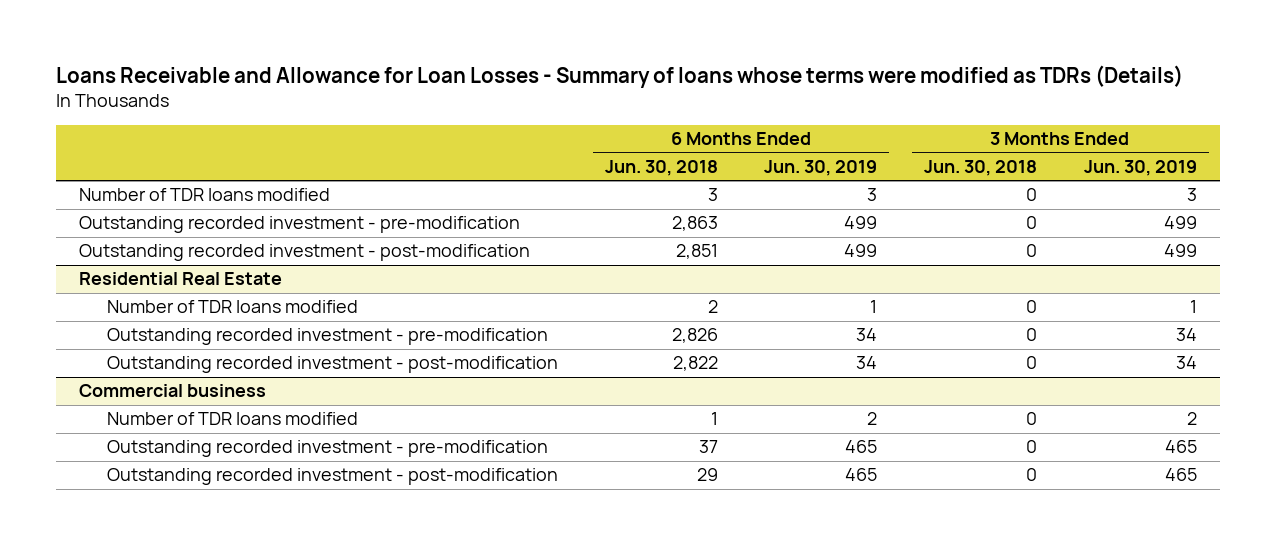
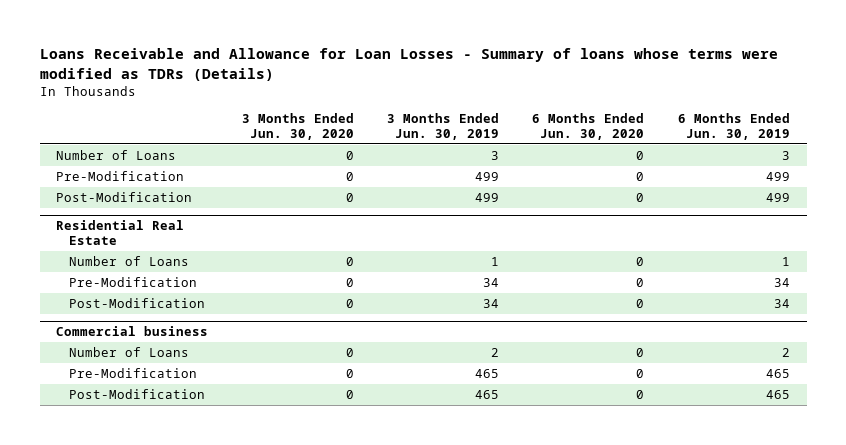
- | 6 Months Ended Jun. 30, 2018 | 6 Months Ended Jun. 30, 2019 | 3 Months Ended Jun. 30, 2018 | 3 Months Ended Jun. 30, 2019
+ | 3 Months Ended Jun. 30, 2020 | 3 Months Ended Jun. 30, 2019 | 6 Months Ended Jun. 30, 2020 | 6 Months Ended Jun. 30, 2019
- Number of TDR loans modified | 3 | 3 | 0 | 3
- Outstanding recorded investment - pre-modification | 2,863 | 499 | 0 | 499
- Outstanding recorded investment - post-modification | 2,851 | 499 | 0 | 499
+ Number of Loans | 0 | 3 | 0 | 3
+ Pre-Modification | 0 | 499 | 0 | 499
+ Post-Modification | 0 | 499 | 0 | 499
@ Residential Real Estate
- Number of TDR loans modified | 2 | 1 | 0 | 1
- Outstanding recorded investment - pre-modification | 2,826 | 34 | 0 | 34
- Outstanding recorded investment - post-modification | 2,822 | 34 | 0 | 34
+ Number of Loans | 0 | 1 | 0 | 1
+ Pre-Modification | 0 | 34 | 0 | 34
+ Post-Modification | 0 | 34 | 0 | 34
@ Commercial business
- Number of TDR loans modified | 1 | 2 | 0 | 2
- Outstanding recorded investment - pre-modification | 37 | 465 | 0 | 465
- Outstanding recorded investment - post-modification | 29 | 465 | 0 | 465
+ Number of Loans | 0 | 2 | 0 | 2
+ Pre-Modification | 0 | 465 | 0 | 465
+ Post-Modification | 0 | 465 | 0 | 465

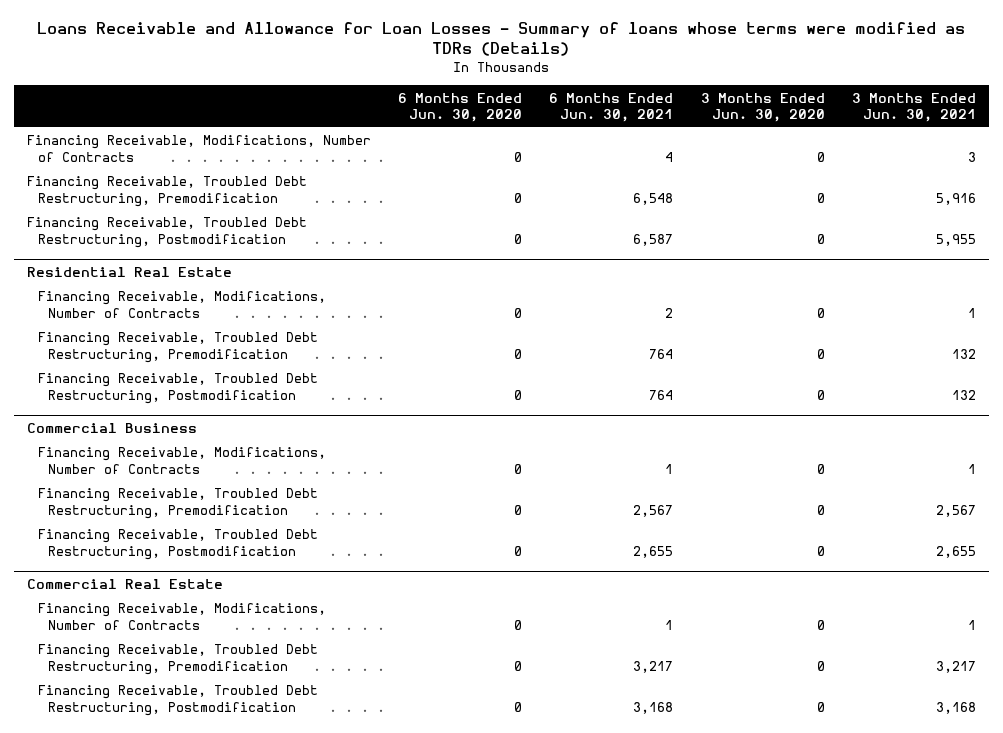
- | 3 Months Ended Jun. 30, 2020 | 3 Months Ended Jun. 30, 2019 | 6 Months Ended Jun. 30, 2020 | 6 Months Ended Jun. 30, 2019
+ | 6 Months Ended Jun. 30, 2020 | 6 Months Ended Jun. 30, 2021 | 3 Months Ended Jun. 30, 2020 | 3 Months Ended Jun. 30, 2021
- Number of Loans | 0 | 3 | 0 | 3
- Pre-Modification | 0 | 499 | 0 | 499
- Post-Modification | 0 | 499 | 0 | 499
+ Financing Receivable, Modifications, Number of Contracts | 0 | 4 | 0 | 3
+ Financing Receivable, Troubled Debt Restructuring, Premodification | 0 | 6,548 | 0 | 5,916
+ Financing Receivable, Troubled Debt Restructuring, Postmodification | 0 | 6,587 | 0 | 5,955
@ Residential Real Estate
- Number of Loans | 0 | 1 | 0 | 1
- Pre-Modification | 0 | 34 | 0 | 34
- Post-Modification | 0 | 34 | 0 | 34
- Commercial business
- Number of Loans | 0 | 2 | 0 | 2
- Pre-Modification | 0 | 465 | 0 | 465
- Post-Modification | 0 | 465 | 0 | 465
@ Residential Real Estate
+ Financing Receivable, Modifications, Number of Contracts | 0 | 2 | 0 | 1
+ Financing Receivable, Troubled Debt Restructuring, Premodification | 0 | 764 | 0 | 132
+ Financing Receivable, Troubled Debt Restructuring, Postmodification | 0 | 764 | 0 | 132
+ Commercial Business
+ Financing Receivable, Modifications, Number of Contracts | 0 | 1 | 0 | 1
+ Financing Receivable, Troubled Debt Restructuring, Premodification | 0 | 2,567 | 0 | 2,567
+ Financing Receivable, Troubled Debt Restructuring, Postmodification | 0 | 2,655 | 0 | 2,655
+ Commercial Real Estate
+ Financing Receivable, Modifications, Number of Contracts | 0 | 1 | 0 | 1
+ Financing Receivable, Troubled Debt Restructuring, Premodification | 0 | 3,217 | 0 | 3,217
+ Financing Receivable, Troubled Debt Restructuring, Postmodification | 0 | 3,168 | 0 | 3,168

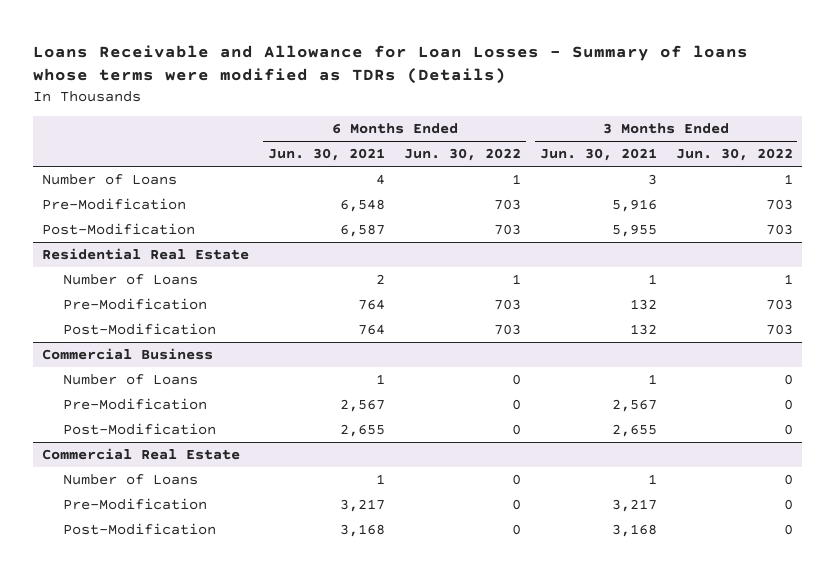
- | 6 Months Ended Jun. 30, 2020 | 6 Months Ended Jun. 30, 2021 | 3 Months Ended Jun. 30, 2020 | 3 Months Ended Jun. 30, 2021
+ | 6 Months Ended Jun. 30, 2021 | 6 Months Ended Jun. 30, 2022 | 3 Months Ended Jun. 30, 2021 | 3 Months Ended Jun. 30, 2022
- Financing Receivable, Modifications, Number of Contracts | 0 | 4 | 0 | 3
- Financing Receivable, Troubled Debt Restructuring, Premodification | 0 | 6,548 | 0 | 5,916
- Financing Receivable, Troubled Debt Restructuring, Postmodification | 0 | 6,587 | 0 | 5,955
+ Number of Loans | 4 | 1 | 3 | 1
+ Pre-Modification | 6,548 | 703 | 5,916 | 703
+ Post-Modification | 6,587 | 703 | 5,955 | 703
@ Residential Real Estate
- Financing Receivable, Modifications, Number of Contracts | 0 | 2 | 0 | 1
- Financing Receivable, Troubled Debt Restructuring, Premodification | 0 | 764 | 0 | 132
- Financing Receivable, Troubled Debt Restructuring, Postmodification | 0 | 764 | 0 | 132
+ Number of Loans | 2 | 1 | 1 | 1
+ Pre-Modification | 764 | 703 | 132 | 703
+ Post-Modification | 764 | 703 | 132 | 703
@ Commercial Business
- Financing Receivable, Modifications, Number of Contracts | 0 | 1 | 0 | 1
- Financing Receivable, Troubled Debt Restructuring, Premodification | 0 | 2,567 | 0 | 2,567
- Financing Receivable, Troubled Debt Restructuring, Postmodification | 0 | 2,655 | 0 | 2,655
+ Number of Loans | 1 | 0 | 1 | 0
+ Pre-Modification | 2,567 | 0 | 2,567 | 0
+ Post-Modification | 2,655 | 0 | 2,655 | 0
@ Commercial Real Estate
- Financing Receivable, Modifications, Number of Contracts | 0 | 1 | 0 | 1
- Financing Receivable, Troubled Debt Restructuring, Premodification | 0 | 3,217 | 0 | 3,217
- Financing Receivable, Troubled Debt Restructuring, Postmodification | 0 | 3,168 | 0 | 3,168
+ Number of Loans | 1 | 0 | 1 | 0
+ Pre-Modification | 3,217 | 0 | 3,217 | 0
+ Post-Modification | 3,168 | 0 | 3,168 | 0

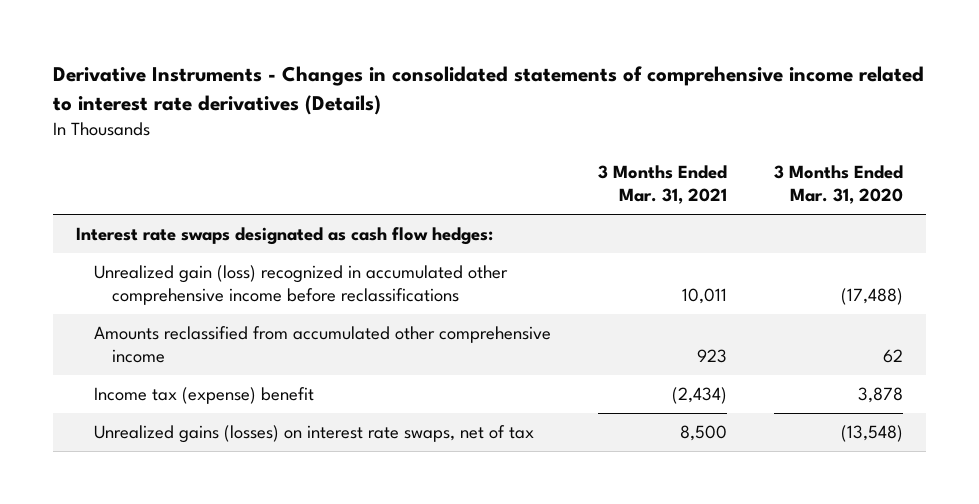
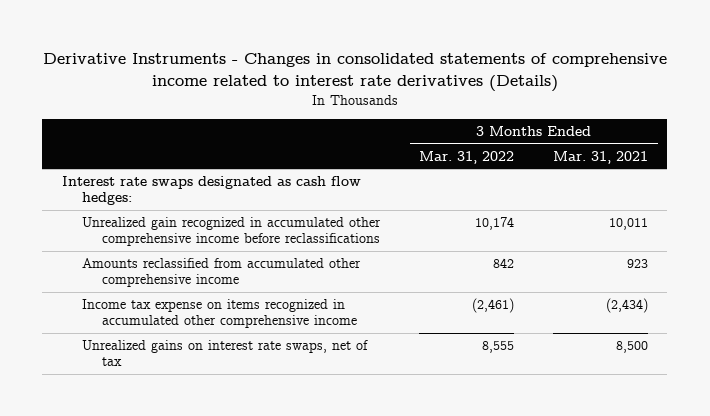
- | 3 Months Ended Mar. 31, 2021 | 3 Months Ended Mar. 31, 2020
+ | 3 Months Ended Mar. 31, 2022 | 3 Months Ended Mar. 31, 2021
- Unrealized gain (loss) recognized in accumulated other comprehensive income before reclassifications | 10,011 | (17,488)
+ Unrealized gain recognized in accumulated other comprehensive income before reclassifications | 10,174 | 10,011
- Income tax (expense) benefit | (2,434) | 3,878
- Unrealized gains (losses) on interest rate swaps, net of tax | 8,500 | (13,548)
+ Income tax expense on items recognized in accumulated other comprehensive income | (2,461) | (2,434)
+ Unrealized gains on interest rate swaps, net of tax | 8,555 | 8,500

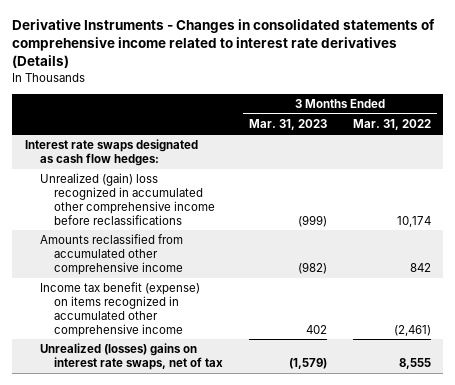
- | 3 Months Ended Mar. 31, 2022 | 3 Months Ended Mar. 31, 2021
+ | 3 Months Ended Mar. 31, 2023 | 3 Months Ended Mar. 31, 2022
- Unrealized gain recognized in accumulated other comprehensive income before reclassifications | 10,174 | 10,011
+ Unrealized (gain) loss recognized in accumulated other comprehensive income before reclassifications | (999) | 10,174
- Income tax expense on items recognized in accumulated other comprehensive income | (2,461) | (2,434)
- Unrealized gains on interest rate swaps, net of tax | 8,555 | 8,500
+ Income tax benefit (expense) on items recognized in accumulated other comprehensive income | 402 | (2,461)
+ Unrealized (losses) gains on interest rate swaps, net of tax | (1,579) | 8,555

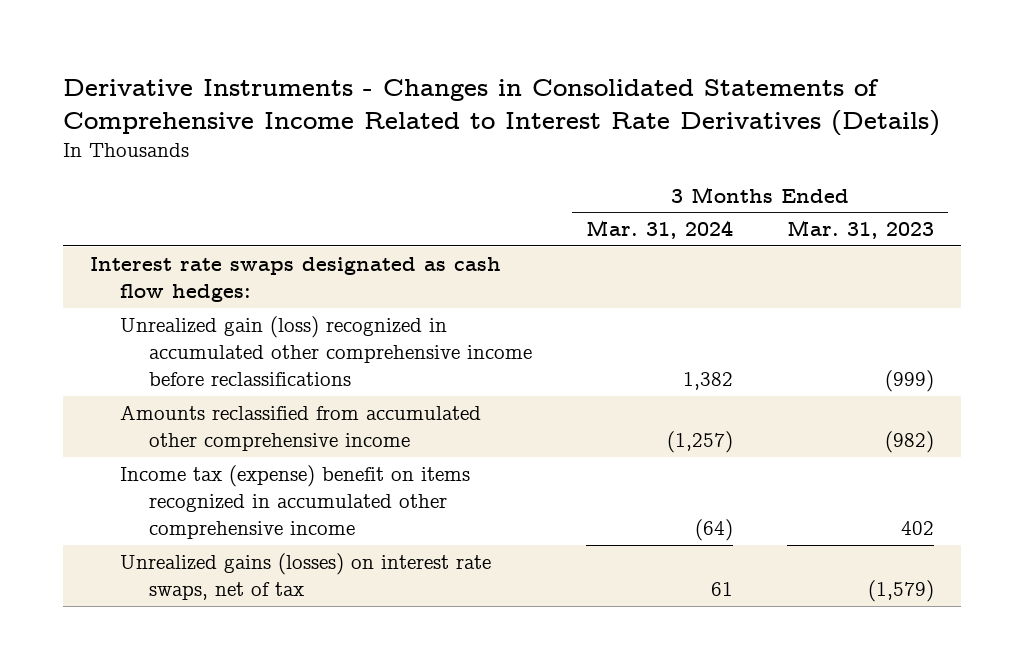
- Derivative Instruments - Changes in consolidated statements of comprehensive income related to interest rate derivatives (Details)
+ Derivative Instruments - Changes in Consolidated Statements of Comprehensive Income Related to Interest Rate Derivatives (Details)
- | 3 Months Ended Mar. 31, 2023 | 3 Months Ended Mar. 31, 2022
+ | 3 Months Ended Mar. 31, 2024 | 3 Months Ended Mar. 31, 2023
- Unrealized (gain) loss recognized in accumulated other comprehensive income before reclassifications | (999) | 10,174
+ Unrealized gain (loss) recognized in accumulated other comprehensive income before reclassifications | 1,382 | (999)
- Income tax benefit (expense) on items recognized in accumulated other comprehensive income | 402 | (2,461)
- Unrealized (losses) gains on interest rate swaps, net of tax | (1,579) | 8,555
+ Income tax (expense) benefit on items recognized in accumulated other comprehensive income | (64) | 402
+ Unrealized gains (losses) on interest rate swaps, net of tax | 61 | (1,579)

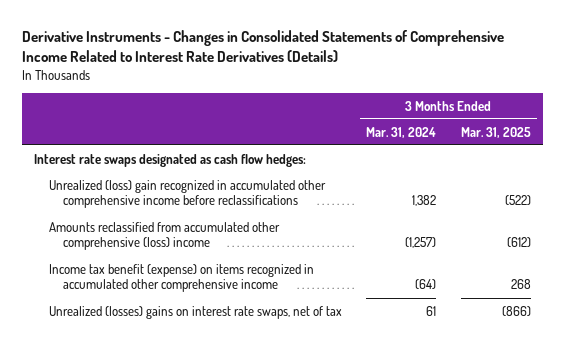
- | 3 Months Ended Mar. 31, 2024 | 3 Months Ended Mar. 31, 2023
+ | 3 Months Ended Mar. 31, 2024 | 3 Months Ended Mar. 31, 2025
- Unrealized gain (loss) recognized in accumulated other comprehensive income before reclassifications | 1,382 | (999)
- Amounts reclassified from accumulated other comprehensive income | (1,257) | (982)
- Income tax (expense) benefit on items recognized in accumulated other comprehensive income | (64) | 402
- Unrealized gains (losses) on interest rate swaps, net of tax | 61 | (1,579)
+ Unrealized (loss) gain recognized in accumulated other comprehensive income before reclassifications | 1,382 | (522)
+ Amounts reclassified from accumulated other comprehensive (loss) income | (1,257) | (612)
+ Income tax benefit (expense) on items recognized in accumulated other comprehensive income | (64) | 268
+ Unrealized (losses) gains on interest rate swaps, net of tax | 61 | (866)

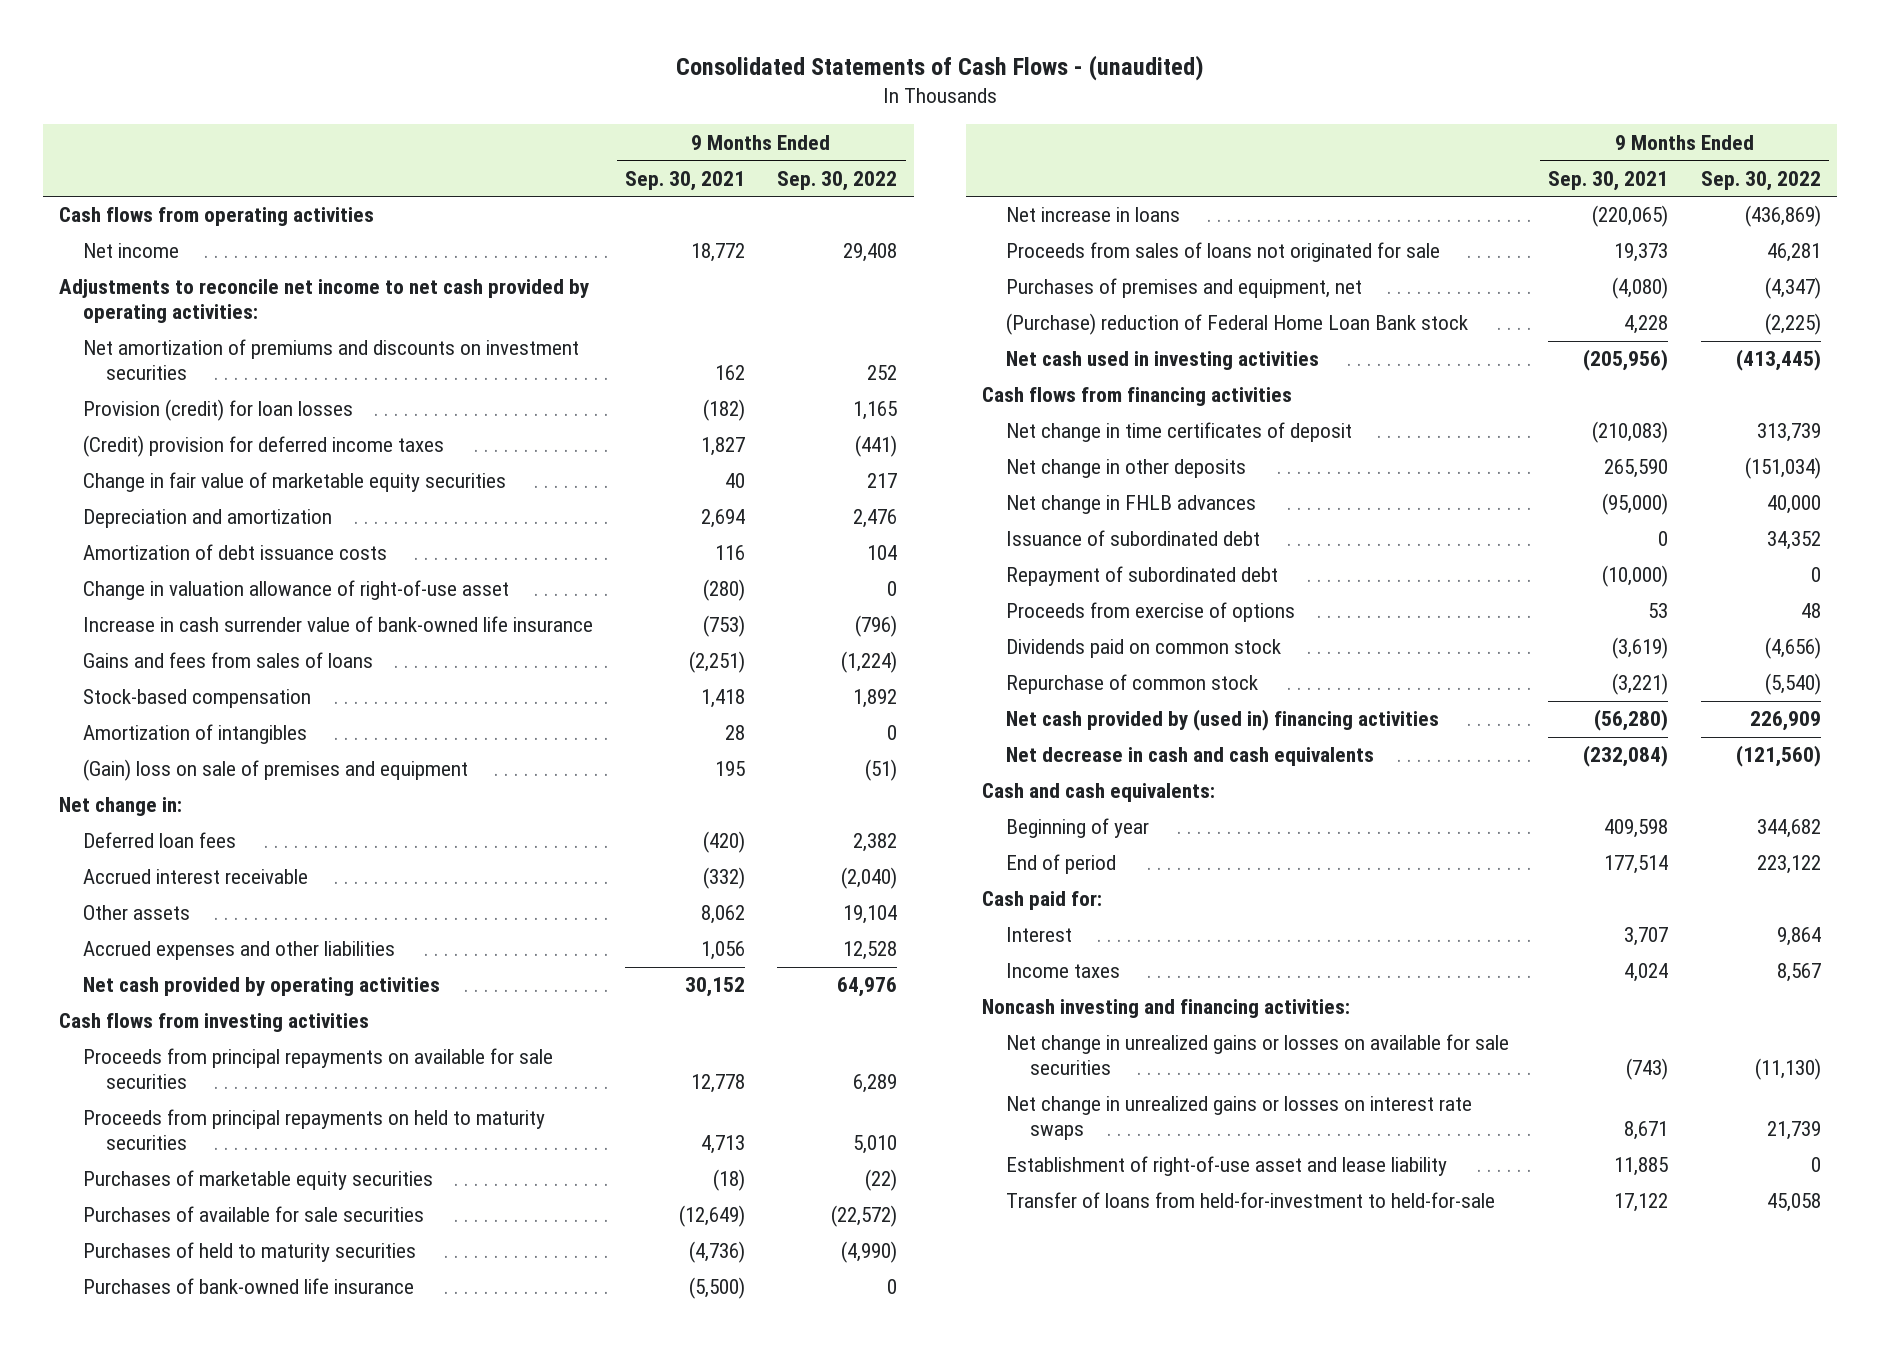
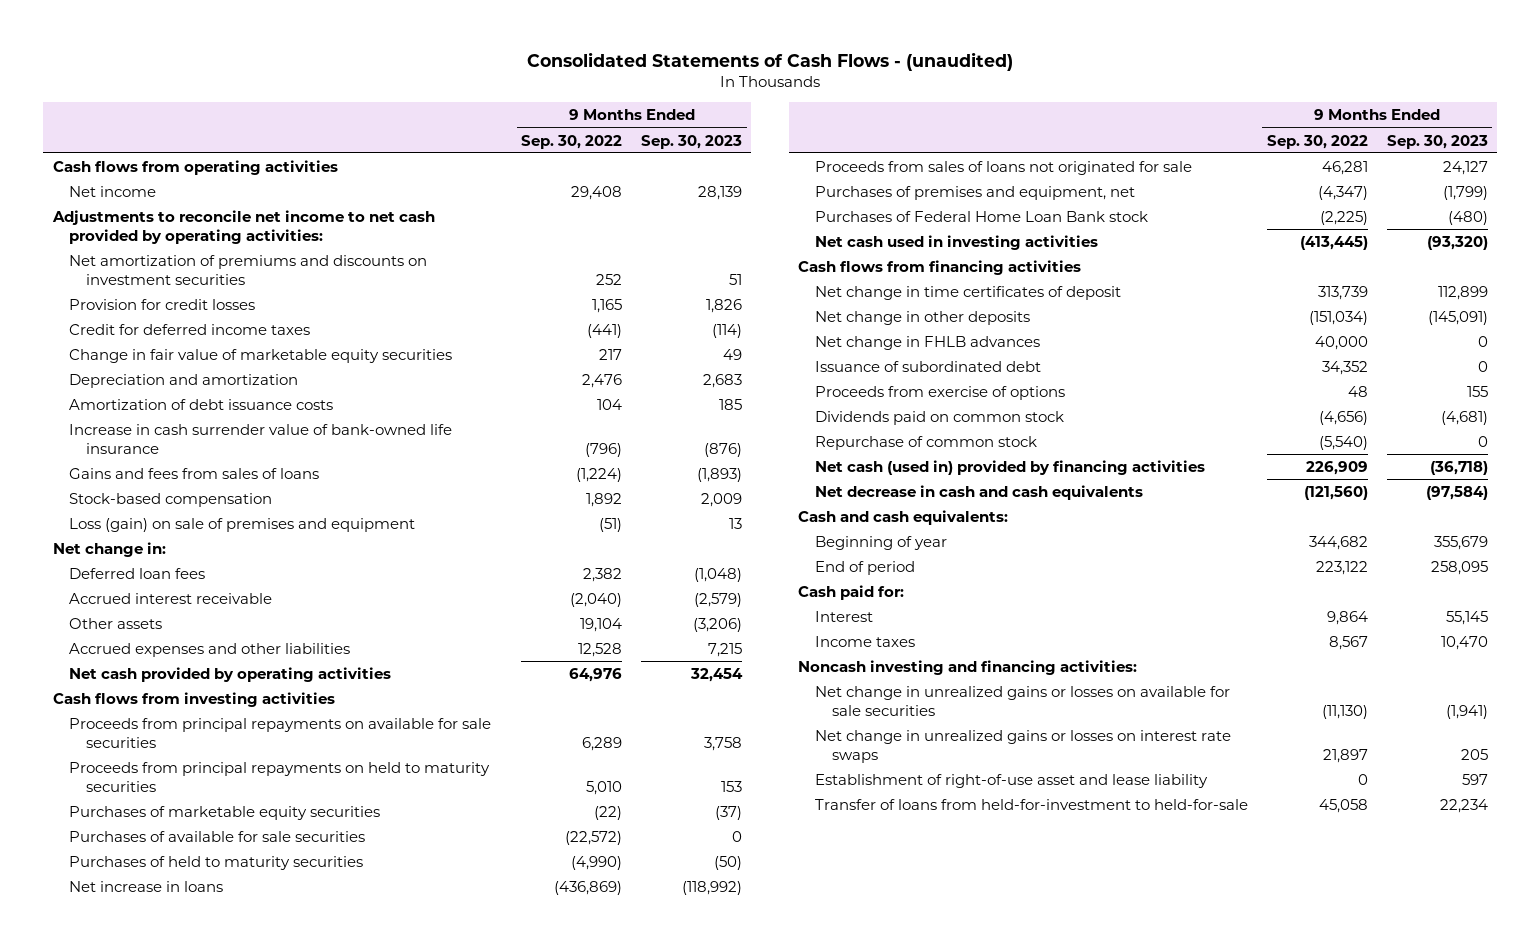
- | 9 Months Ended Sep. 30, 2021 | 9 Months Ended Sep. 30, 2022
+ | 9 Months Ended Sep. 30, 2022 | 9 Months Ended Sep. 30, 2023
- Provision (credit) for loan losses | (182) | 1,165
- (Credit) provision for deferred income taxes | 1,827 | (441)
+ Provision for credit losses | 1,165 | 1,826
+ Credit for deferred income taxes | (441) | (114)
- Change in valuation allowance of right-of-use asset | (280) | 0
- Amortization of intangibles | 28 | 0
- (Gain) loss on sale of premises and equipment | 195 | (51)
+ Loss (gain) on sale of premises and equipment | (51) | 13
- Purchases of bank-owned life insurance | (5,500) | 0
- (Purchase) reduction of Federal Home Loan Bank stock | 4,228 | (2,225)
+ Purchases of Federal Home Loan Bank stock | (2,225) | (480)
- Repayment of subordinated debt | (10,000) | 0
- Net cash provided by (used in) financing activities | (56,280) | 226,909
+ Net cash (used in) provided by financing activities | 226,909 | (36,718)
- Net change in unrealized gains or losses on interest rate swaps | 8,671 | 21,739
+ Net change in unrealized gains or losses on interest rate swaps | 21,897 | 205

